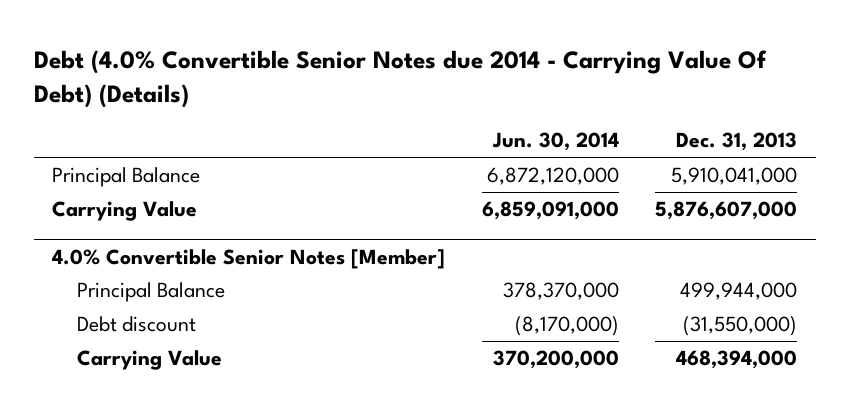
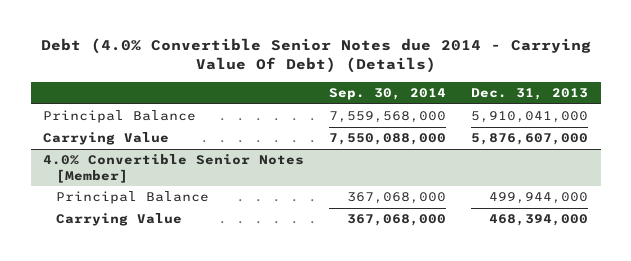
- | Jun. 30, 2014 | Dec. 31, 2013
+ | Sep. 30, 2014 | Dec. 31, 2013
@ 4.0% Convertible Senior Notes [Member]
- Debt discount | (8,170,000) | (31,550,000)

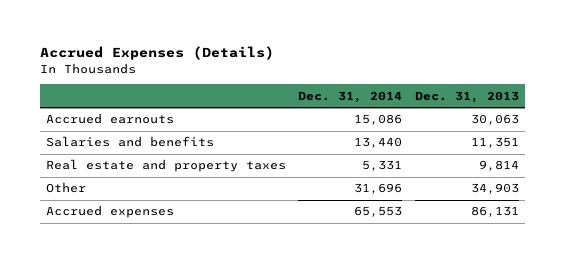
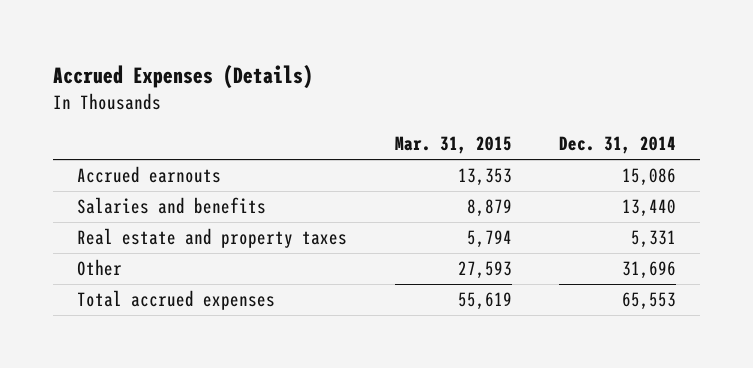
- | Dec. 31, 2014 | Dec. 31, 2013
+ | Mar. 31, 2015 | Dec. 31, 2014
- Accrued expenses | 65,553 | 86,131
+ Total accrued expenses | 55,619 | 65,553

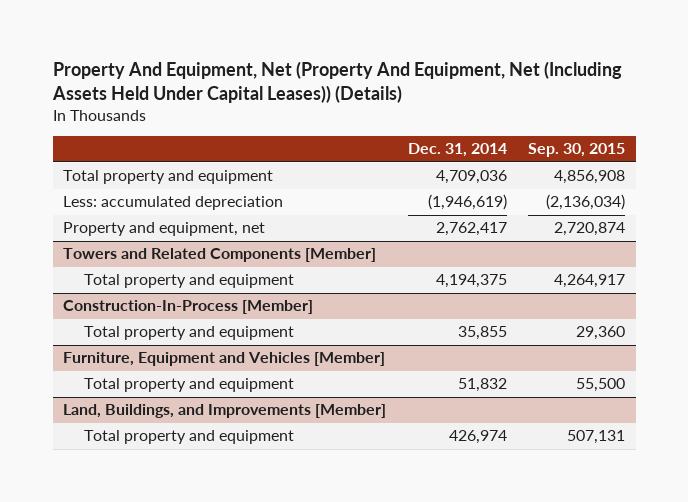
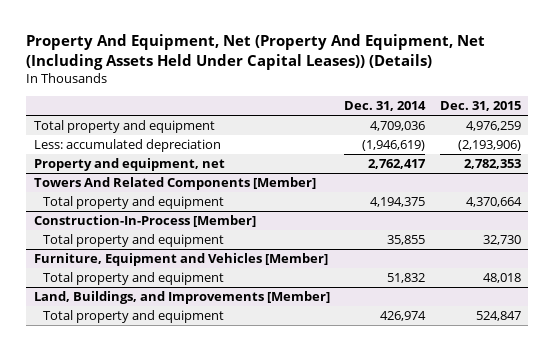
- | Dec. 31, 2014 | Sep. 30, 2015
+ | Dec. 31, 2014 | Dec. 31, 2015
- Towers and Related Components [Member]
+ Towers And Related Components [Member]

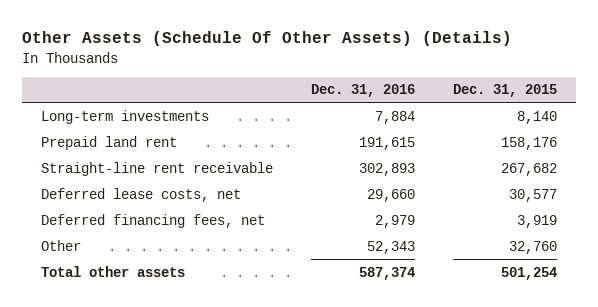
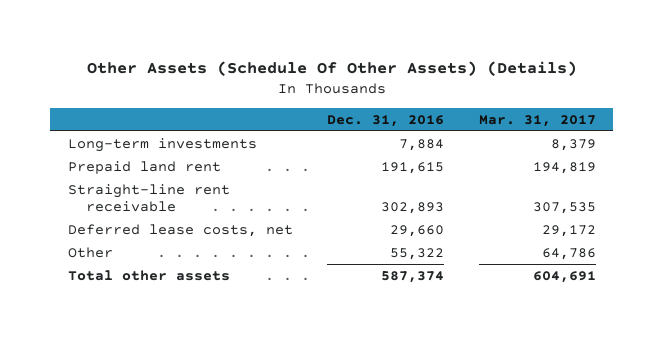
- | Dec. 31, 2016 | Dec. 31, 2015
+ | Dec. 31, 2016 | Mar. 31, 2017
- Deferred financing fees, net | 2,979 | 3,919
- Other | 52,343 | 32,760
+ Other | 55,322 | 64,786

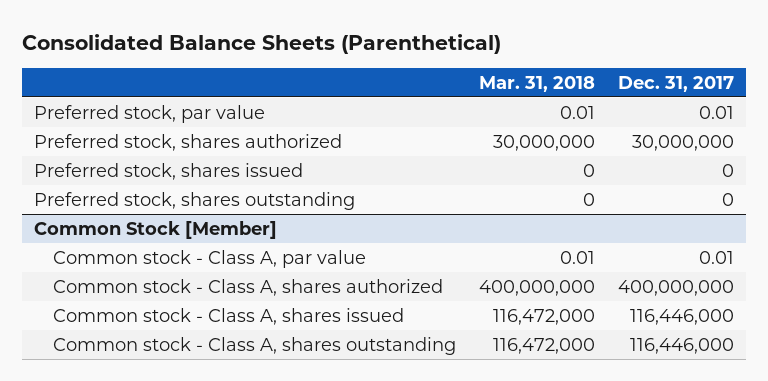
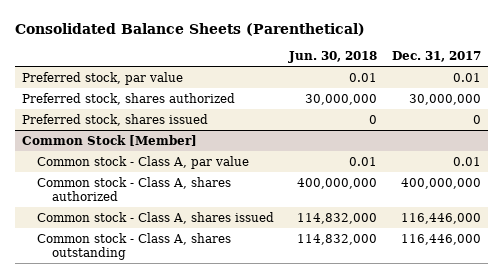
- | Mar. 31, 2018 | Dec. 31, 2017
+ | Jun. 30, 2018 | Dec. 31, 2017
- Preferred stock, shares outstanding | 0 | 0

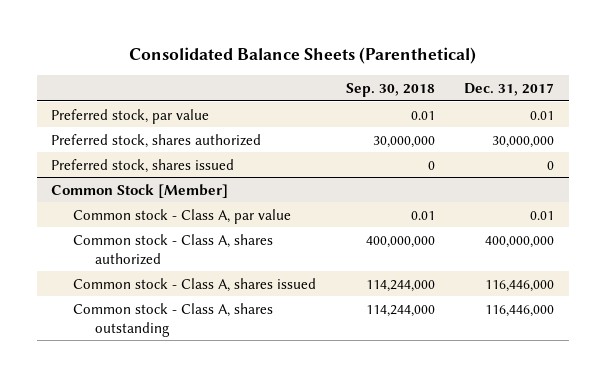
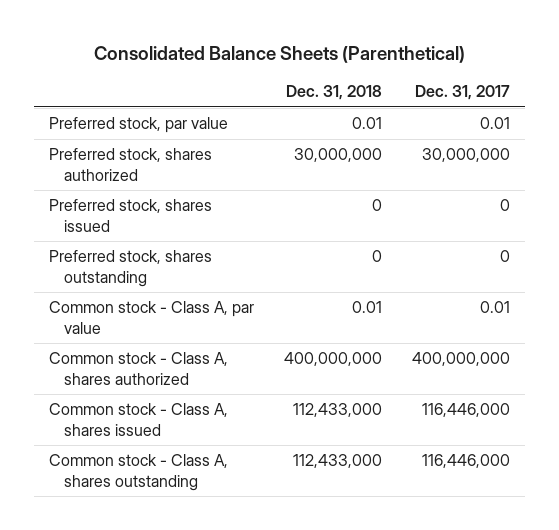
- | Sep. 30, 2018 | Dec. 31, 2017
+ | Dec. 31, 2018 | Dec. 31, 2017
- Common Stock [Member]
+ Preferred stock, shares outstanding | 0 | 0

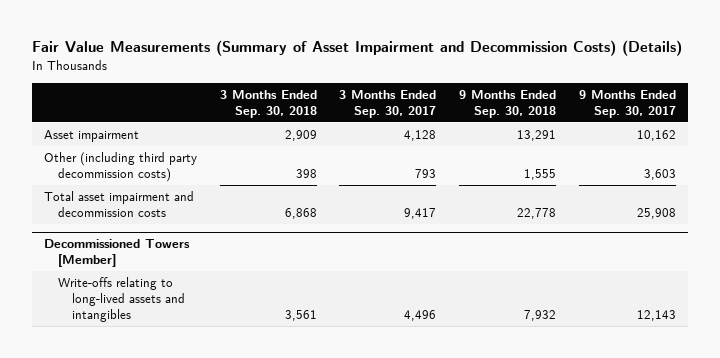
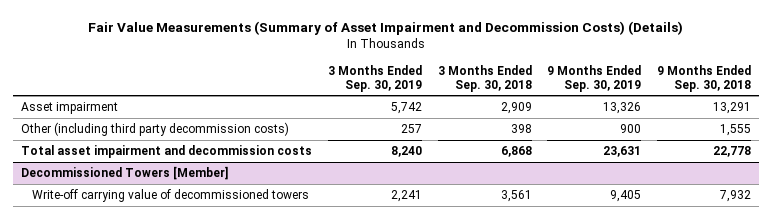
- | 3 Months Ended Sep. 30, 2018 | 3 Months Ended Sep. 30, 2017 | 9 Months Ended Sep. 30, 2018 | 9 Months Ended Sep. 30, 2017
+ | 3 Months Ended Sep. 30, 2019 | 3 Months Ended Sep. 30, 2018 | 9 Months Ended Sep. 30, 2019 | 9 Months Ended Sep. 30, 2018
@ Decommissioned Towers [Member]
- Write-offs relating to long-lived assets and intangibles | 3,561 | 4,496 | 7,932 | 12,143
+ Write-off carrying value of decommissioned towers | 2,241 | 3,561 | 9,405 | 7,932

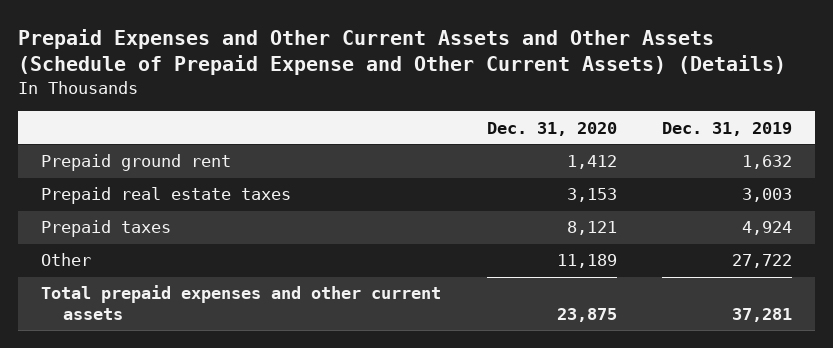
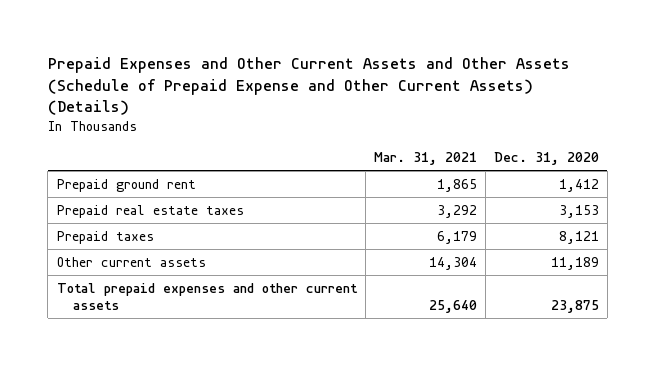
- | Dec. 31, 2020 | Dec. 31, 2019
+ | Mar. 31, 2021 | Dec. 31, 2020
- Other | 11,189 | 27,722
+ Other current assets | 14,304 | 11,189

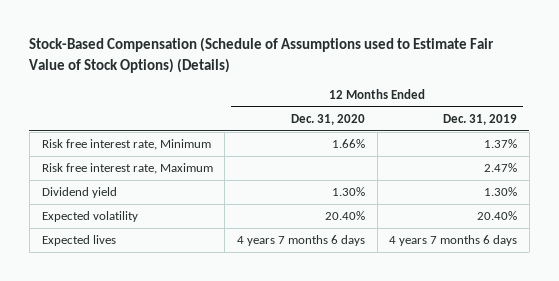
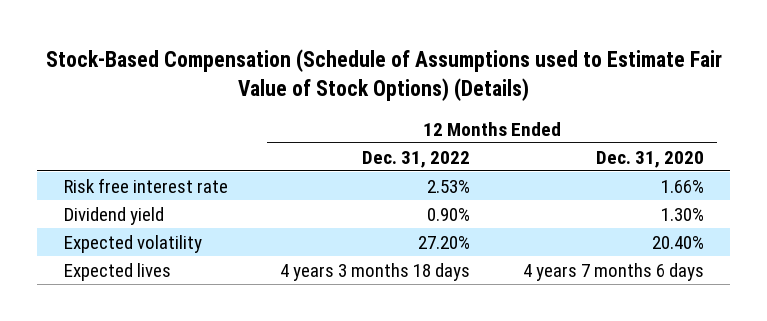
- | 12 Months Ended Dec. 31, 2020 | 12 Months Ended Dec. 31, 2019
+ | 12 Months Ended Dec. 31, 2022 | 12 Months Ended Dec. 31, 2020
- Risk free interest rate, Minimum | 1.66% | 1.37%
- Risk free interest rate, Maximum | | 2.47%
+ Risk free interest rate | 2.53% | 1.66%

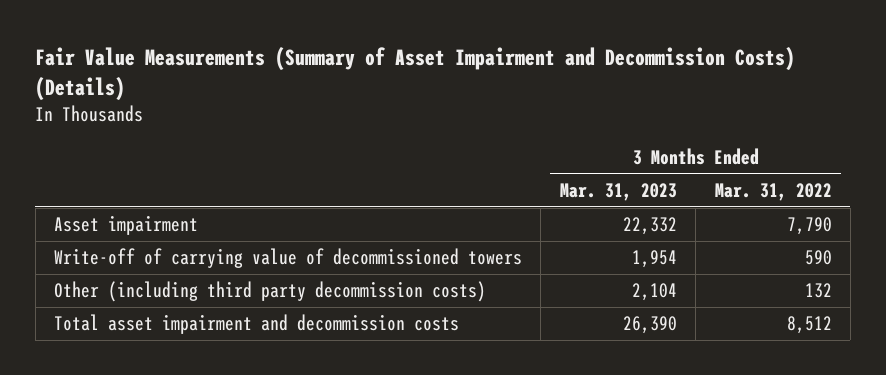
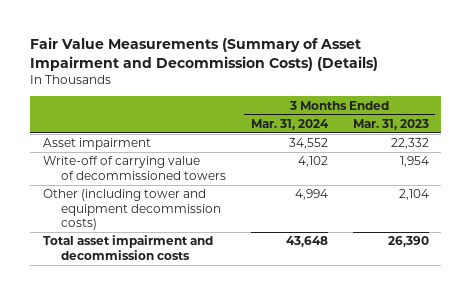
- | 3 Months Ended Mar. 31, 2023 | 3 Months Ended Mar. 31, 2022
+ | 3 Months Ended Mar. 31, 2024 | 3 Months Ended Mar. 31, 2023
- Other (including third party decommission costs) | 2,104 | 132
+ Other (including tower and equipment decommission costs) | 4,994 | 2,104

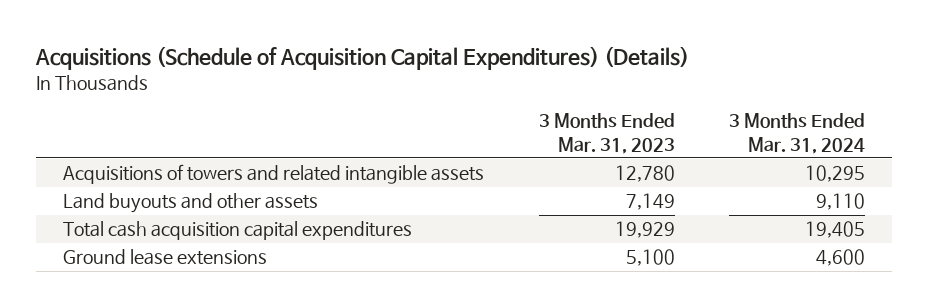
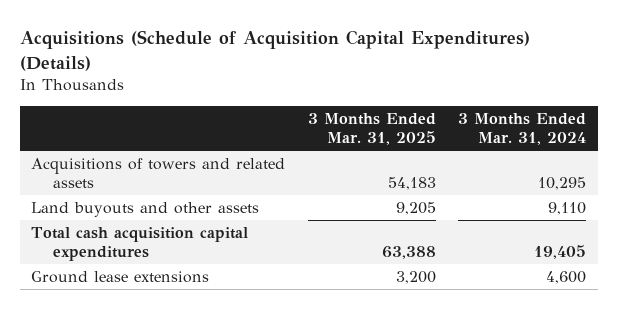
- | 3 Months Ended Mar. 31, 2023 | 3 Months Ended Mar. 31, 2024
+ | 3 Months Ended Mar. 31, 2025 | 3 Months Ended Mar. 31, 2024
- Acquisitions of towers and related intangible assets | 12,780 | 10,295
+ Acquisitions of towers and related assets | 54,183 | 10,295

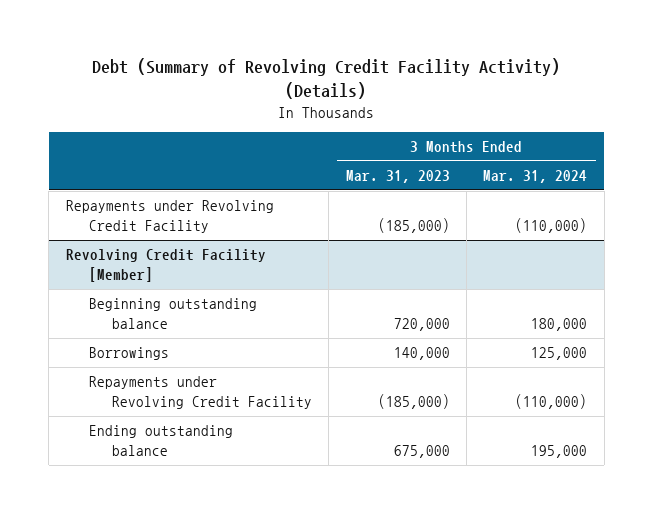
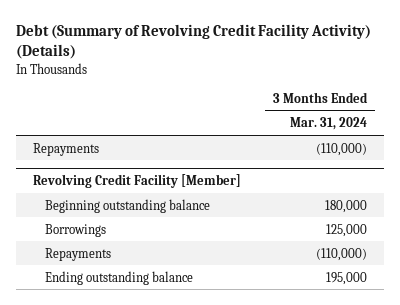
- | 3 Months Ended Mar. 31, 2023 | 3 Months Ended Mar. 31, 2024
+ | 3 Months Ended Mar. 31, 2024
- Repayments under Revolving Credit Facility | (185,000) | (110,000)
+ Repayments | (110,000)
@ Revolving Credit Facility [Member]
- Repayments under Revolving Credit Facility | (185,000) | (110,000)
+ Repayments | (110,000)

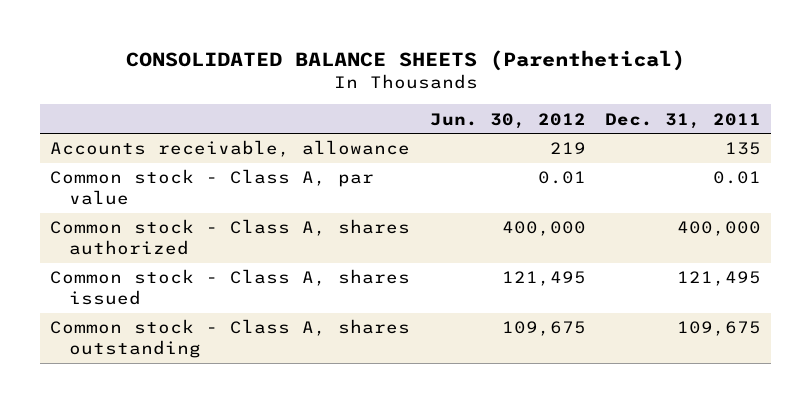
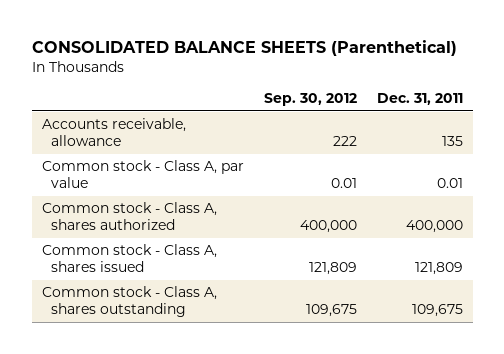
- | Jun. 30, 2012 | Dec. 31, 2011
+ | Sep. 30, 2012 | Dec. 31, 2011
- Common stock - Class A, shares issued | 121,495 | 121,495
+ Common stock - Class A, shares issued | 121,809 | 121,809

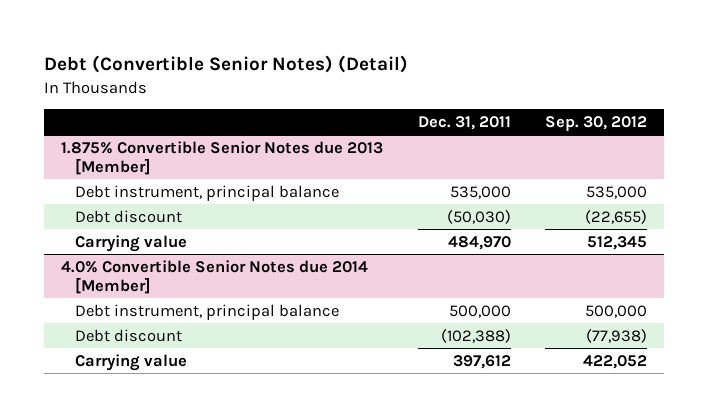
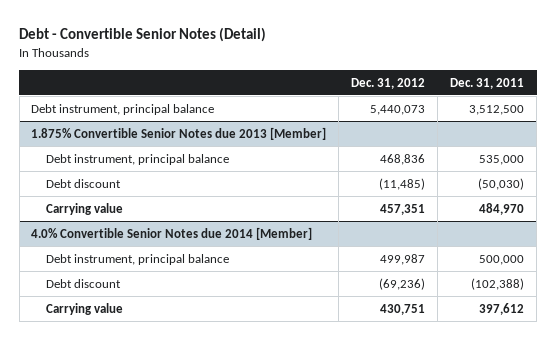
- Debt (Convertible Senior Notes) (Detail)
+ Debt - Convertible Senior Notes (Detail)
- | Dec. 31, 2011 | Sep. 30, 2012
+ | Dec. 31, 2012 | Dec. 31, 2011
+ Debt instrument, principal balance | 5,440,073 | 3,512,500

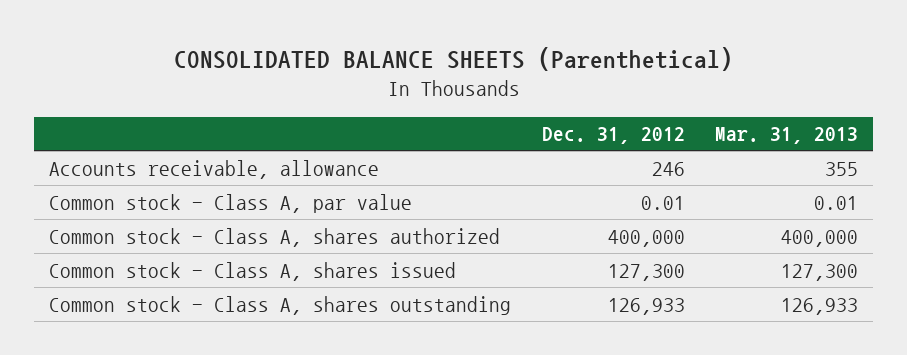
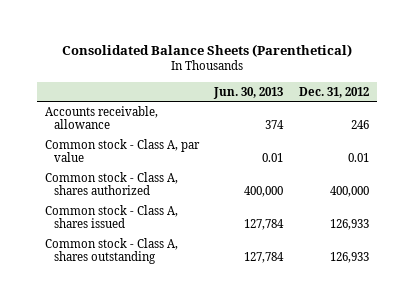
- CONSOLIDATED BALANCE SHEETS (Parenthetical)
+ Consolidated Balance Sheets (Parenthetical)
- | Dec. 31, 2012 | Mar. 31, 2013
+ | Jun. 30, 2013 | Dec. 31, 2012
- Common stock - Class A, shares issued | 127,300 | 127,300
+ Common stock - Class A, shares issued | 127,784 | 126,933

